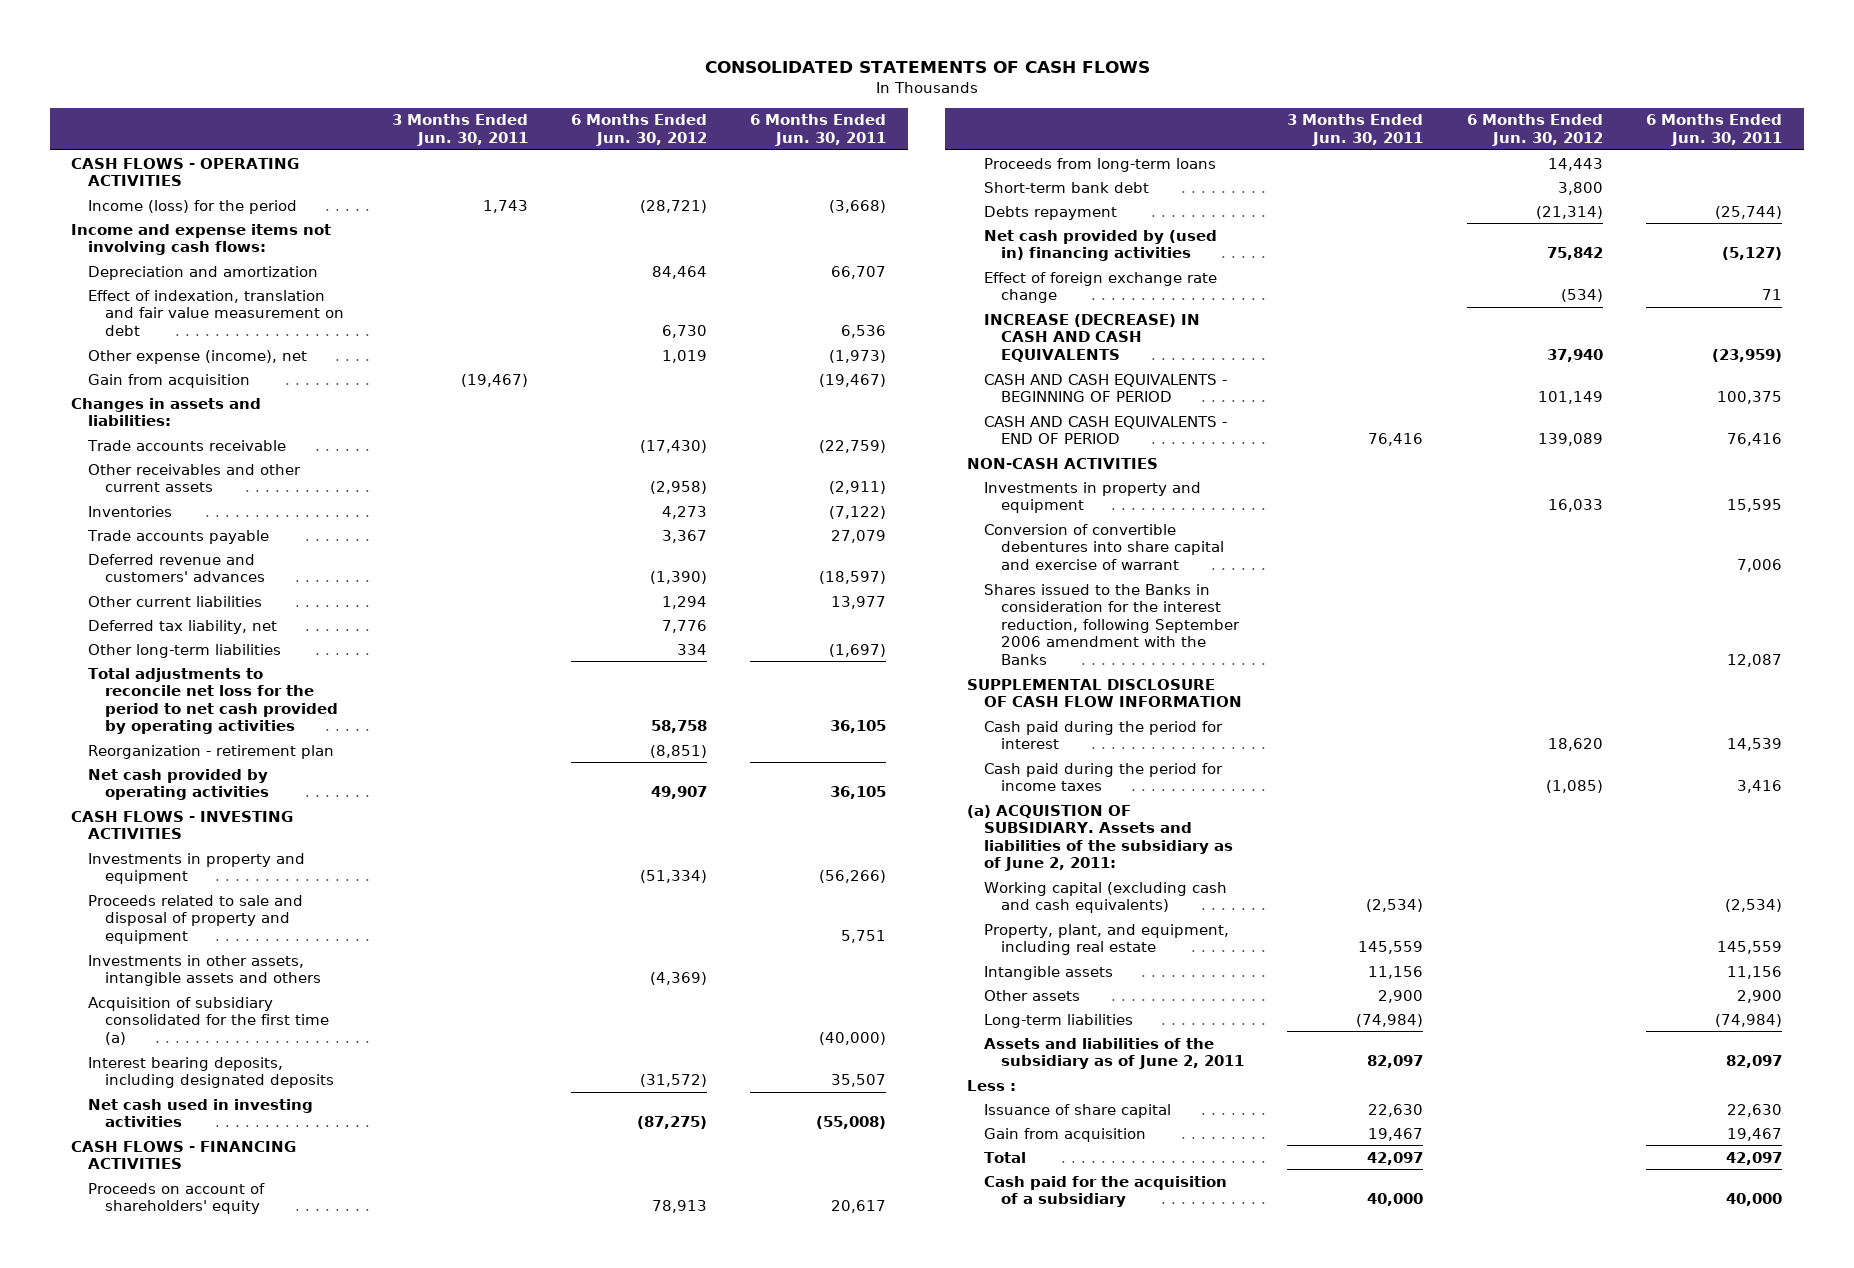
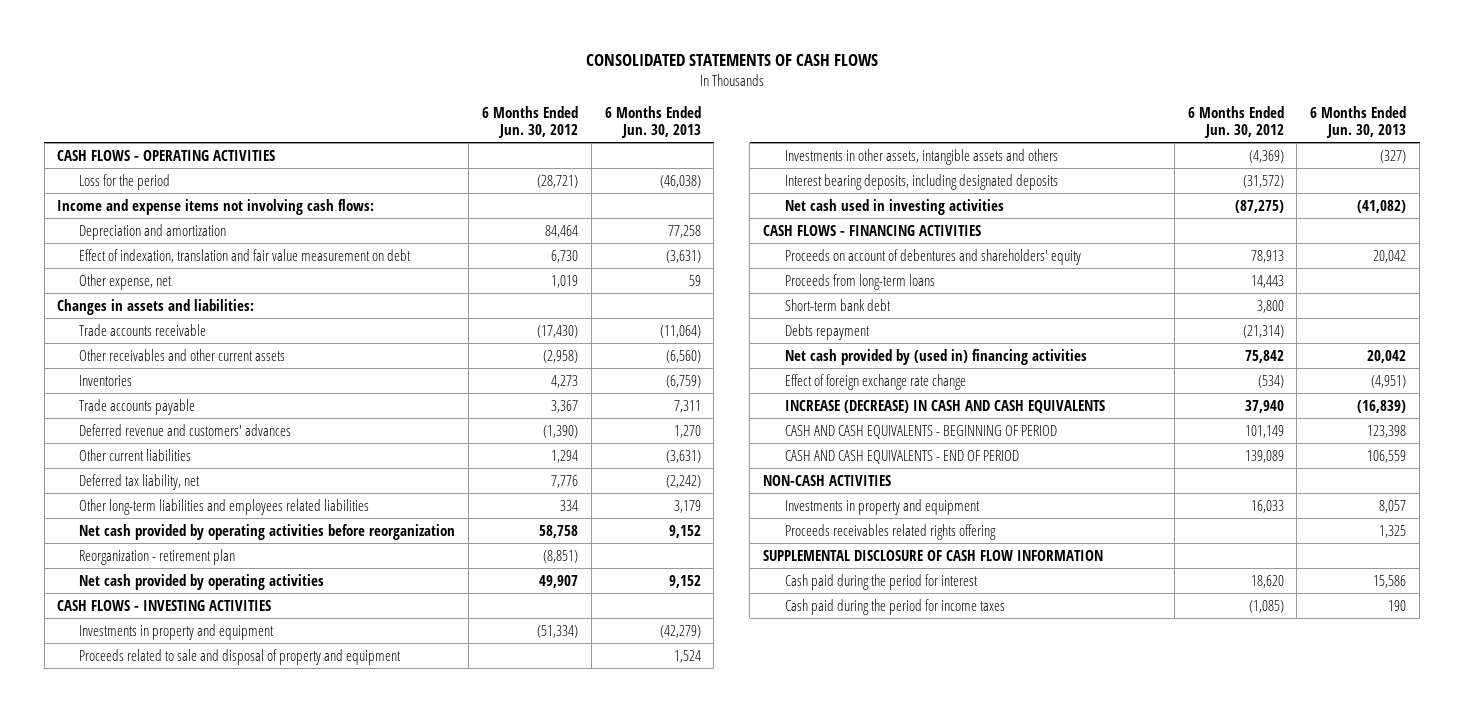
- | 3 Months Ended Jun. 30, 2011 | 6 Months Ended Jun. 30, 2012 | 6 Months Ended Jun. 30, 2011
+ | 6 Months Ended Jun. 30, 2012 | 6 Months Ended Jun. 30, 2013
- Income (loss) for the period | 1,743 | (28,721) | (3,668)
+ Loss for the period | (28,721) | (46,038)
- Other expense (income), net | | 1,019 | (1,973)
- Gain from acquisition | (19,467) | | (19,467)
+ Other expense, net | 1,019 | 59
- Other long-term liabilities | | 334 | (1,697)
- Total adjustments to reconcile net loss for the period to net cash provided by operating activities | | 58,758 | 36,105
+ Other long-term liabilities and employees related liabilities | 334 | 3,179
+ Net cash provided by operating activities before reorganization | 58,758 | 9,152
- Acquisition of subsidiary consolidated for the first time (a) | | | (40,000)
- Proceeds on account of shareholders' equity | | 78,913 | 20,617
+ Proceeds on account of debentures and shareholders' equity | 78,913 | 20,042
- Conversion of convertible debentures into share capital and exercise of warrant | | | 7,006
- Shares issued to the Banks in consideration for the interest reduction, following September 2006 amendment with the Banks | | | 12,087
+ Proceeds receivables related rights offering | | 1,325
- (a) ACQUISTION OF SUBSIDIARY. Assets and liabilities of the subsidiary as of June 2, 2011:
- Working capital (excluding cash and cash equivalents) | (2,534) | | (2,534)
- Property, plant, and equipment, including real estate | 145,559 | | 145,559
- Intangible assets | 11,156 | | 11,156
- Other assets | 2,900 | | 2,900
- Long-term liabilities | (74,984) | | (74,984)
- Assets and liabilities of the subsidiary as of June 2, 2011 | 82,097 | | 82,097
- Less :
- Issuance of share capital | 22,630 | | 22,630
- Gain from acquisition | 19,467 | | 19,467
- Total | 42,097 | | 42,097
- Cash paid for the acquisition of a subsidiary | 40,000 | | 40,000

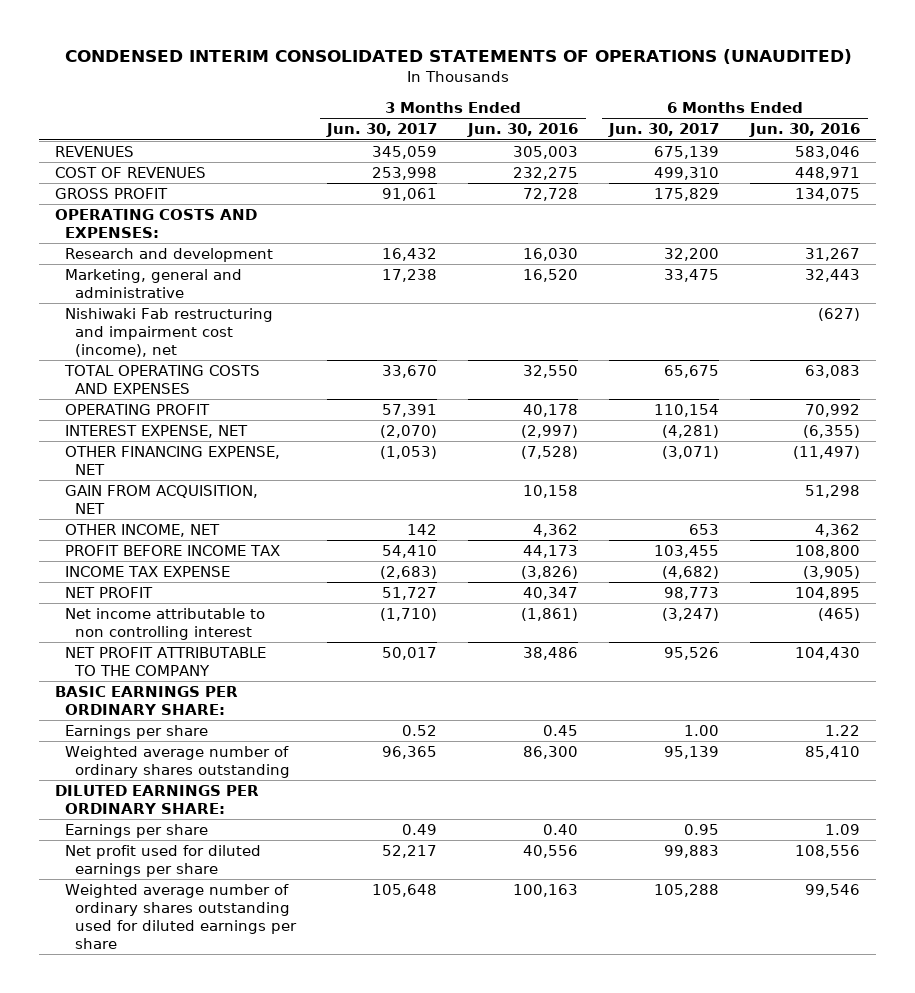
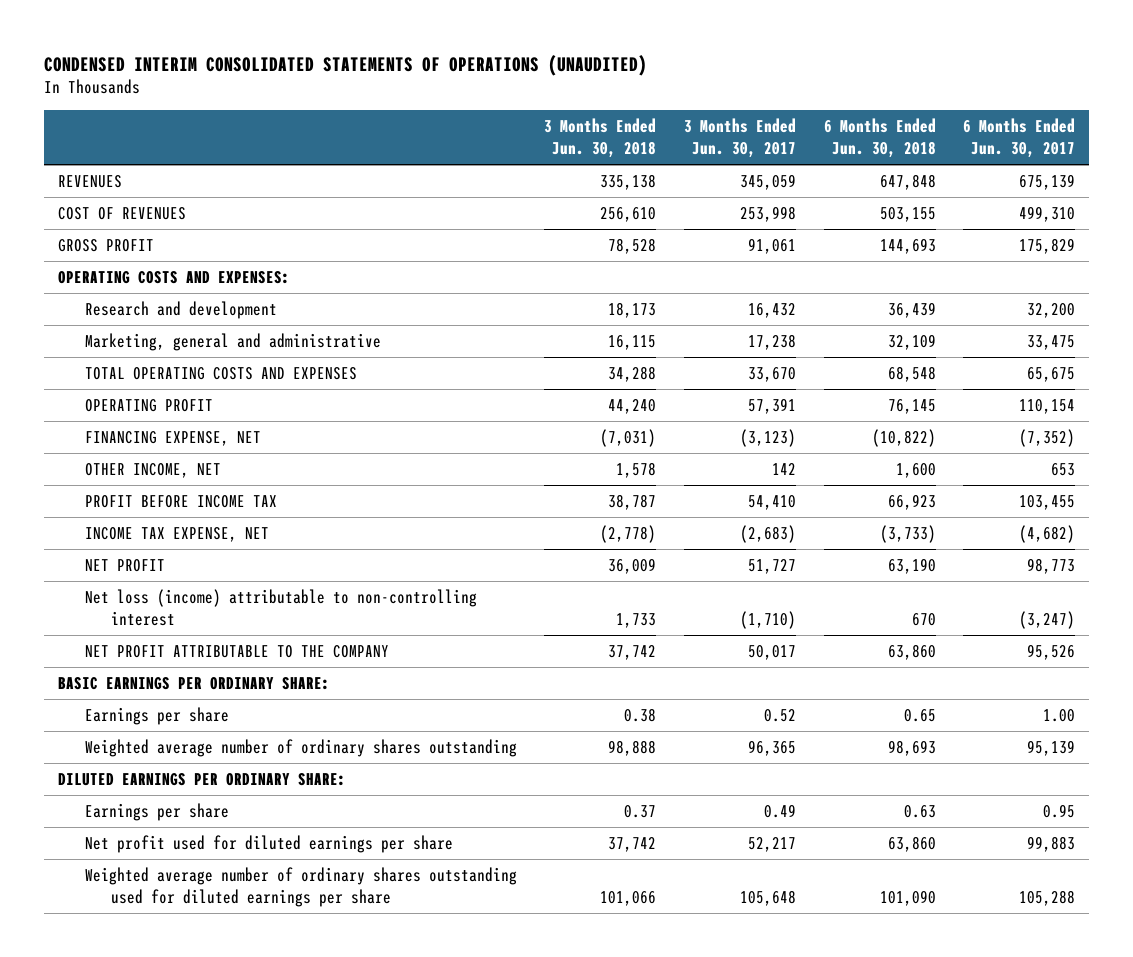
- | 3 Months Ended Jun. 30, 2017 | 3 Months Ended Jun. 30, 2016 | 6 Months Ended Jun. 30, 2017 | 6 Months Ended Jun. 30, 2016
+ | 3 Months Ended Jun. 30, 2018 | 3 Months Ended Jun. 30, 2017 | 6 Months Ended Jun. 30, 2018 | 6 Months Ended Jun. 30, 2017
- Nishiwaki Fab restructuring and impairment cost (income), net | | | | (627)
- INTEREST EXPENSE, NET | (2,070) | (2,997) | (4,281) | (6,355)
- OTHER FINANCING EXPENSE, NET | (1,053) | (7,528) | (3,071) | (11,497)
- GAIN FROM ACQUISITION, NET | | 10,158 | | 51,298
+ FINANCING EXPENSE, NET | (7,031) | (3,123) | (10,822) | (7,352)
- INCOME TAX EXPENSE | (2,683) | (3,826) | (4,682) | (3,905)
+ INCOME TAX EXPENSE, NET | (2,778) | (2,683) | (3,733) | (4,682)
- Net income attributable to non controlling interest | (1,710) | (1,861) | (3,247) | (465)
+ Net loss (income) attributable to non-controlling interest | 1,733 | (1,710) | 670 | (3,247)

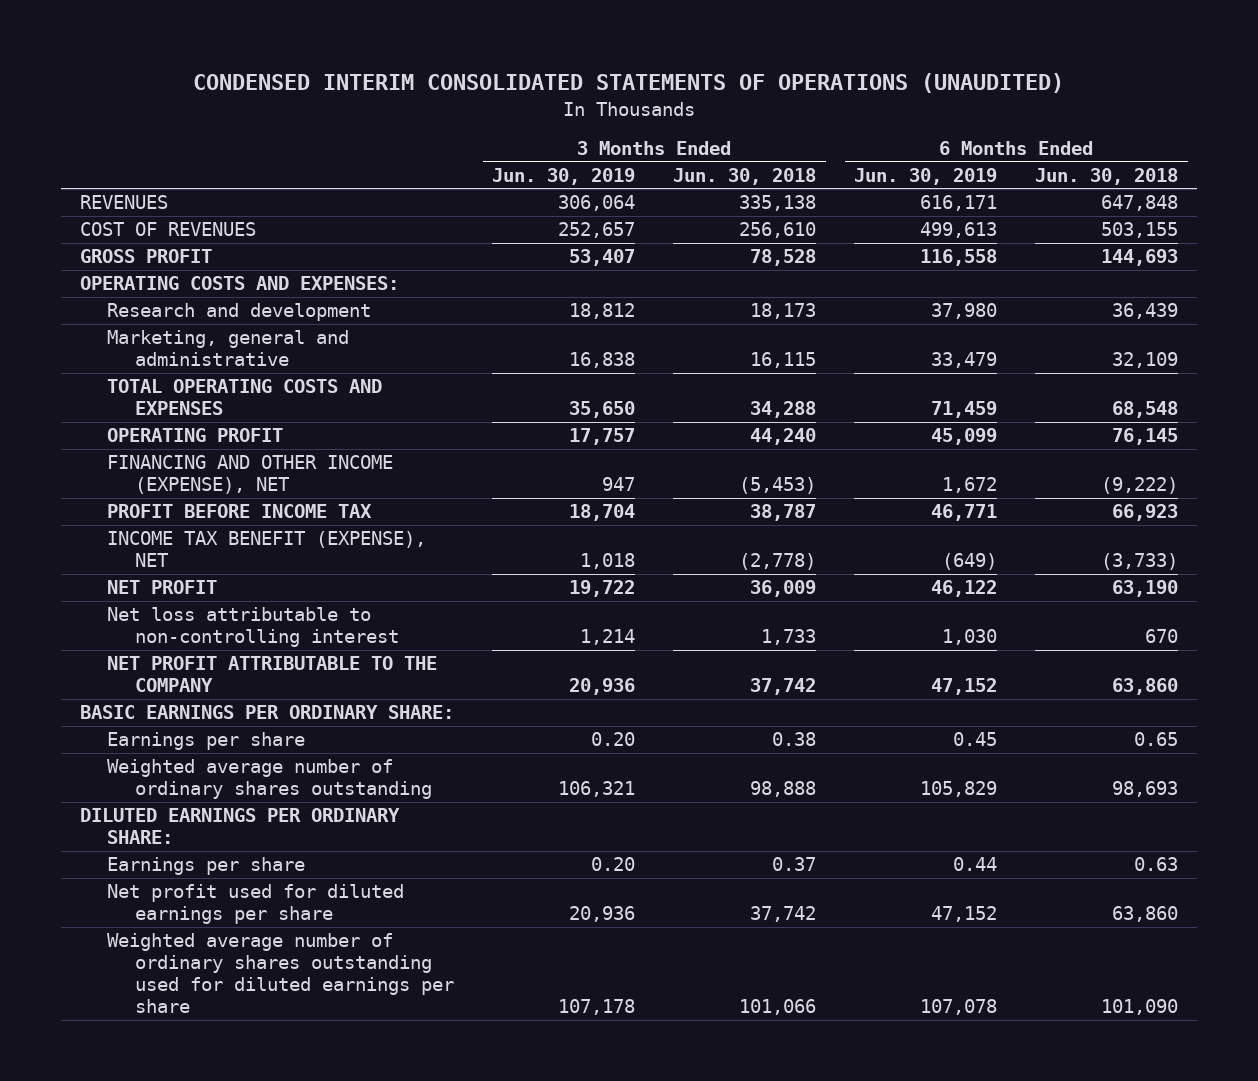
- | 3 Months Ended Jun. 30, 2018 | 3 Months Ended Jun. 30, 2017 | 6 Months Ended Jun. 30, 2018 | 6 Months Ended Jun. 30, 2017
+ | 3 Months Ended Jun. 30, 2019 | 3 Months Ended Jun. 30, 2018 | 6 Months Ended Jun. 30, 2019 | 6 Months Ended Jun. 30, 2018
- FINANCING EXPENSE, NET | (7,031) | (3,123) | (10,822) | (7,352)
- OTHER INCOME, NET | 1,578 | 142 | 1,600 | 653
+ FINANCING AND OTHER INCOME (EXPENSE), NET | 947 | (5,453) | 1,672 | (9,222)
- INCOME TAX EXPENSE, NET | (2,778) | (2,683) | (3,733) | (4,682)
+ INCOME TAX BENEFIT (EXPENSE), NET | 1,018 | (2,778) | (649) | (3,733)
- Net loss (income) attributable to non-controlling interest | 1,733 | (1,710) | 670 | (3,247)
+ Net loss attributable to non-controlling interest | 1,214 | 1,733 | 1,030 | 670

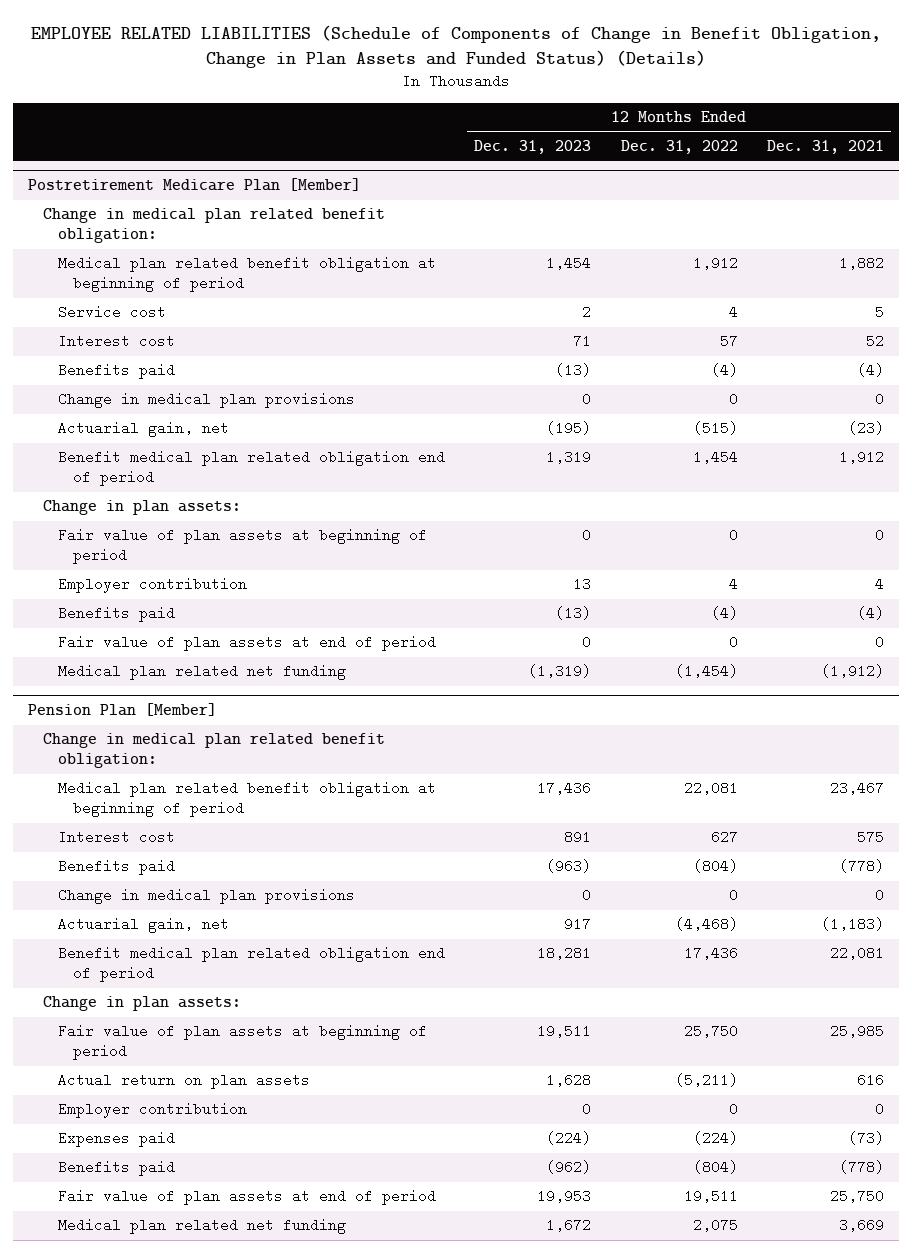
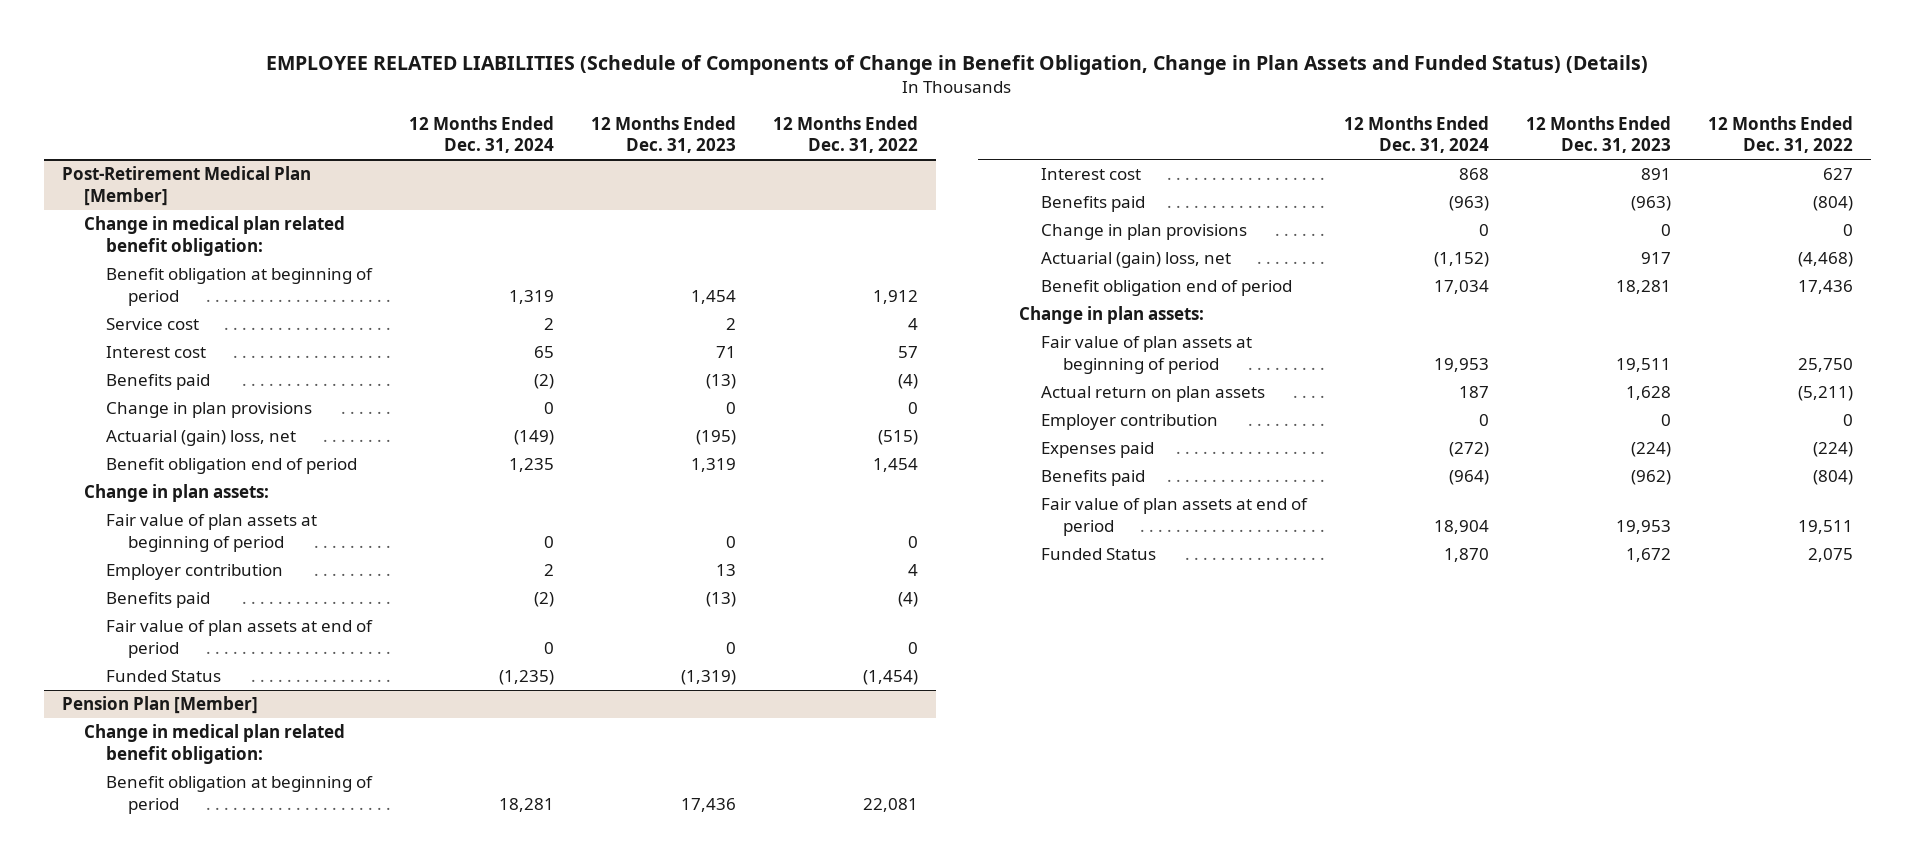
- | 12 Months Ended Dec. 31, 2023 | 12 Months Ended Dec. 31, 2022 | 12 Months Ended Dec. 31, 2021
+ | 12 Months Ended Dec. 31, 2024 | 12 Months Ended Dec. 31, 2023 | 12 Months Ended Dec. 31, 2022
- Postretirement Medicare Plan [Member]
+ Post-Retirement Medical Plan [Member]
- Medical plan related benefit obligation at beginning of period | 1,454 | 1,912 | 1,882
+ Benefit obligation at beginning of period | 1,319 | 1,454 | 1,912
- Change in medical plan provisions | 0 | 0 | 0
- Actuarial gain, net | (195) | (515) | (23)
- Benefit medical plan related obligation end of period | 1,319 | 1,454 | 1,912
+ Change in plan provisions | 0 | 0 | 0
+ Actuarial (gain) loss, net | (149) | (195) | (515)
+ Benefit obligation end of period | 1,235 | 1,319 | 1,454
- Medical plan related net funding | (1,319) | (1,454) | (1,912)
+ Funded Status | (1,235) | (1,319) | (1,454)
@ Pension Plan [Member]
- Medical plan related benefit obligation at beginning of period | 17,436 | 22,081 | 23,467
+ Benefit obligation at beginning of period | 18,281 | 17,436 | 22,081
- Change in medical plan provisions | 0 | 0 | 0
- Actuarial gain, net | 917 | (4,468) | (1,183)
- Benefit medical plan related obligation end of period | 18,281 | 17,436 | 22,081
+ Change in plan provisions | 0 | 0 | 0
+ Actuarial (gain) loss, net | (1,152) | 917 | (4,468)
+ Benefit obligation end of period | 17,034 | 18,281 | 17,436
- Medical plan related net funding | 1,672 | 2,075 | 3,669
+ Funded Status | 1,870 | 1,672 | 2,075

